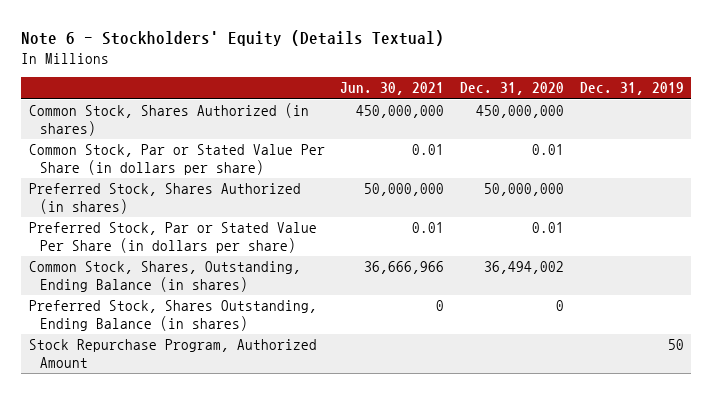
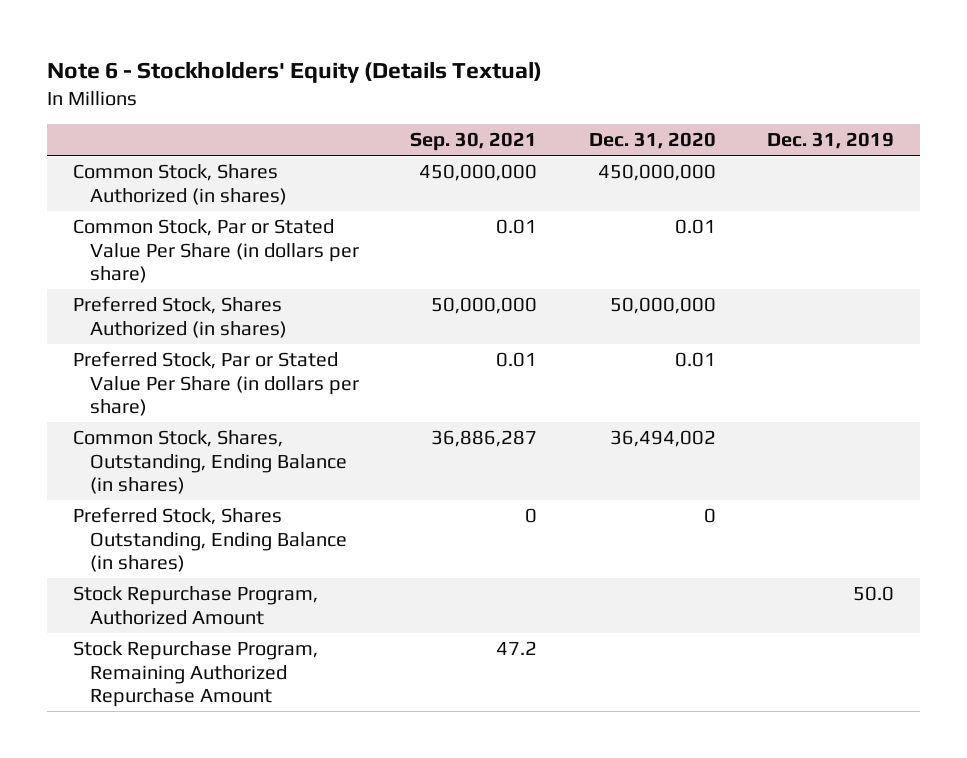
- | Jun. 30, 2021 | Dec. 31, 2020 | Dec. 31, 2019
+ | Sep. 30, 2021 | Dec. 31, 2020 | Dec. 31, 2019
- Stock Repurchase Program, Authorized Amount | | | 50
+ Stock Repurchase Program, Authorized Amount | | | 50.0
+ Stock Repurchase Program, Remaining Authorized Repurchase Amount | 47.2 | |

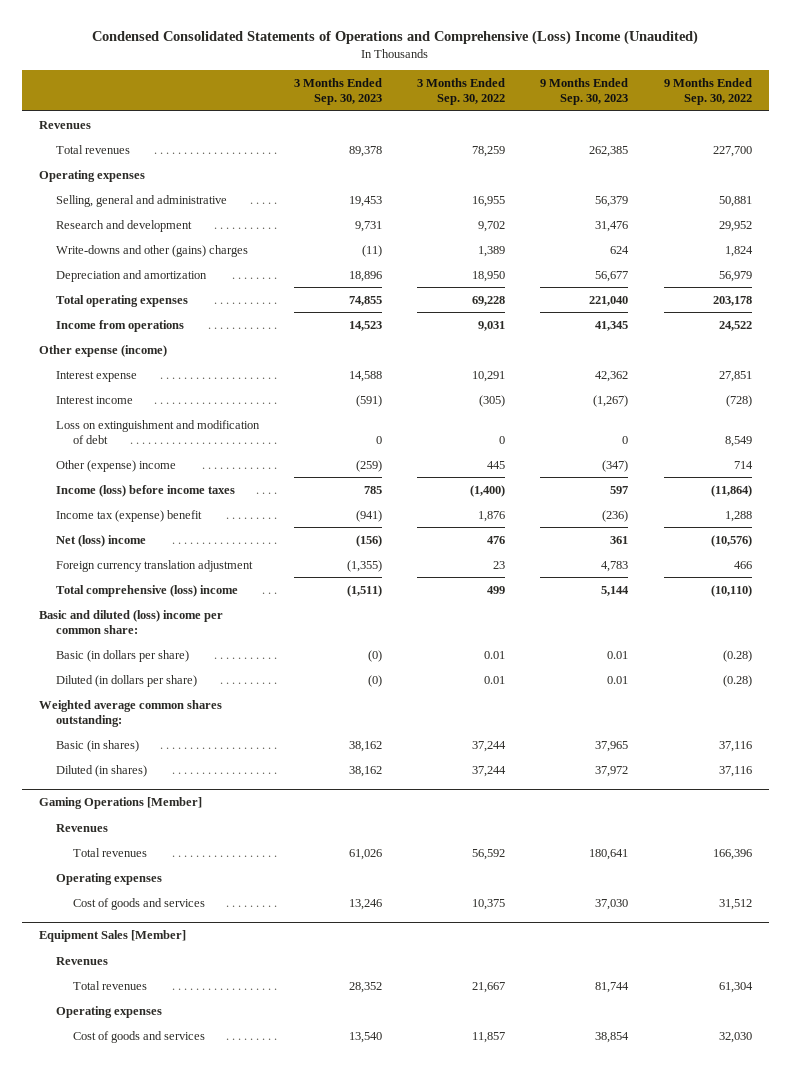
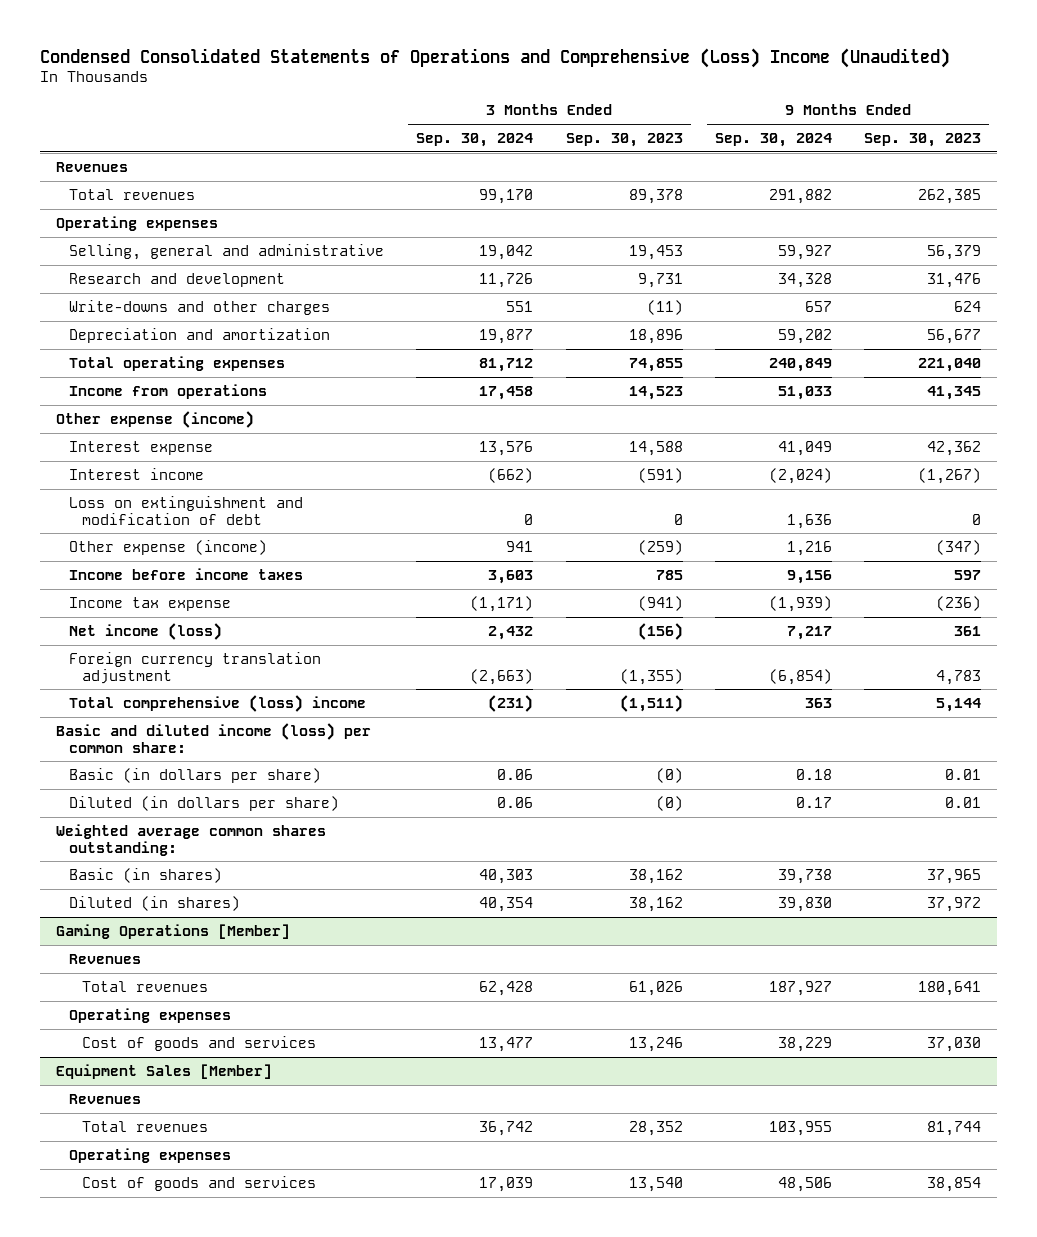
- | 3 Months Ended Sep. 30, 2023 | 3 Months Ended Sep. 30, 2022 | 9 Months Ended Sep. 30, 2023 | 9 Months Ended Sep. 30, 2022
+ | 3 Months Ended Sep. 30, 2024 | 3 Months Ended Sep. 30, 2023 | 9 Months Ended Sep. 30, 2024 | 9 Months Ended Sep. 30, 2023
- Write-downs and other (gains) charges | (11) | 1,389 | 624 | 1,824
+ Write-downs and other charges | 551 | (11) | 657 | 624
- Other (expense) income | (259) | 445 | (347) | 714
- Income (loss) before income taxes | 785 | (1,400) | 597 | (11,864)
- Income tax (expense) benefit | (941) | 1,876 | (236) | 1,288
- Net (loss) income | (156) | 476 | 361 | (10,576)
+ Other expense (income) | 941 | (259) | 1,216 | (347)
+ Income before income taxes | 3,603 | 785 | 9,156 | 597
+ Income tax expense | (1,171) | (941) | (1,939) | (236)
+ Net income (loss) | 2,432 | (156) | 7,217 | 361
- Basic and diluted (loss) income per common share:
+ Basic and diluted income (loss) per common share:

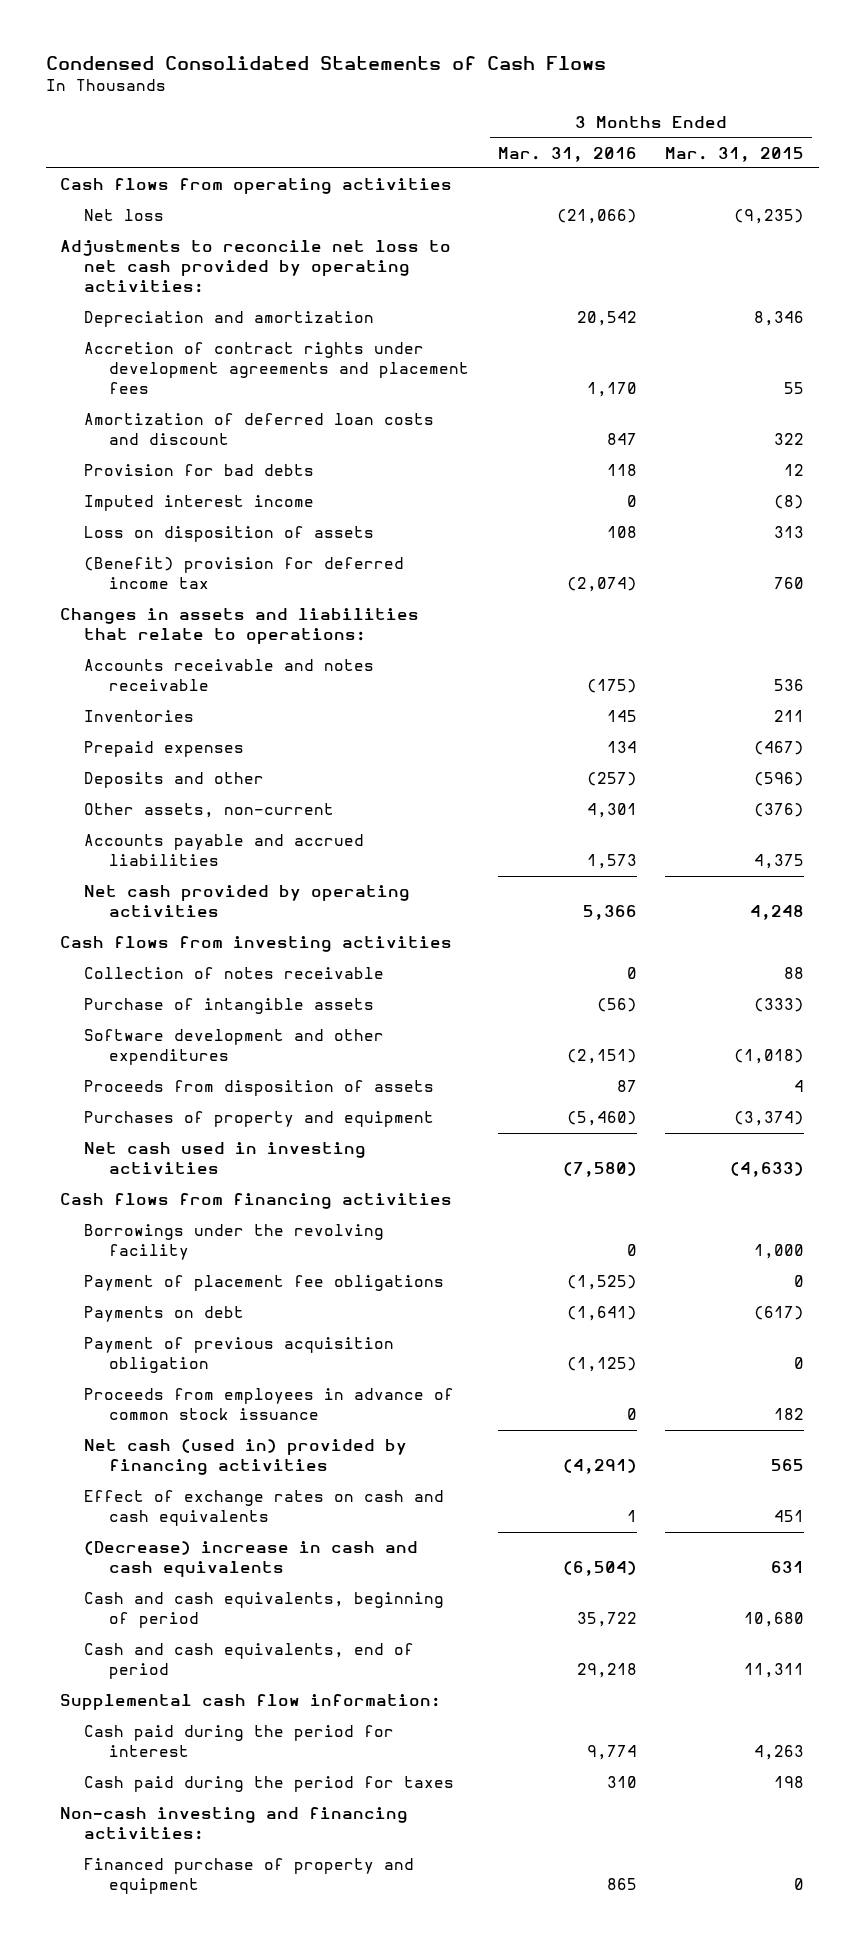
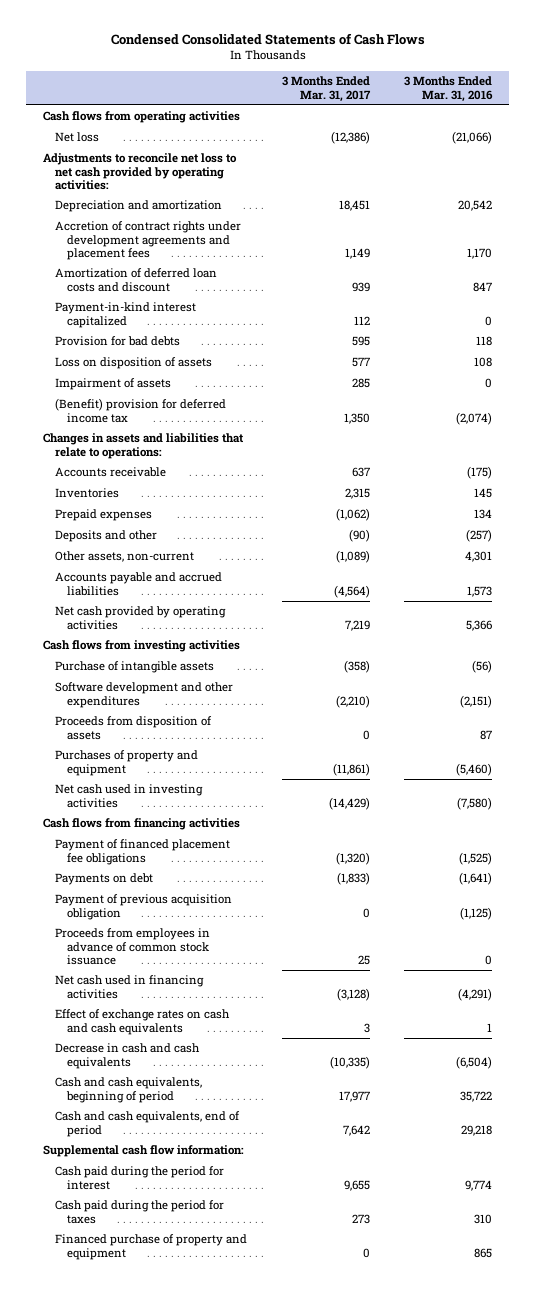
- | 3 Months Ended Mar. 31, 2016 | 3 Months Ended Mar. 31, 2015
+ | 3 Months Ended Mar. 31, 2017 | 3 Months Ended Mar. 31, 2016
+ Payment-in-kind interest capitalized | 112 | 0
- Imputed interest income | 0 | (8)
+ Impairment of assets | 285 | 0
- Accounts receivable and notes receivable | (175) | 536
+ Accounts receivable | 637 | (175)
- Collection of notes receivable | 0 | 88
- Borrowings under the revolving facility | 0 | 1,000
- Payment of placement fee obligations | (1,525) | 0
+ Payment of financed placement fee obligations | (1,320) | (1,525)
- Net cash (used in) provided by financing activities | (4,291) | 565
+ Net cash used in financing activities | (3,128) | (4,291)
- (Decrease) increase in cash and cash equivalents | (6,504) | 631
+ Decrease in cash and cash equivalents | (10,335) | (6,504)
- Non-cash investing and financing activities:

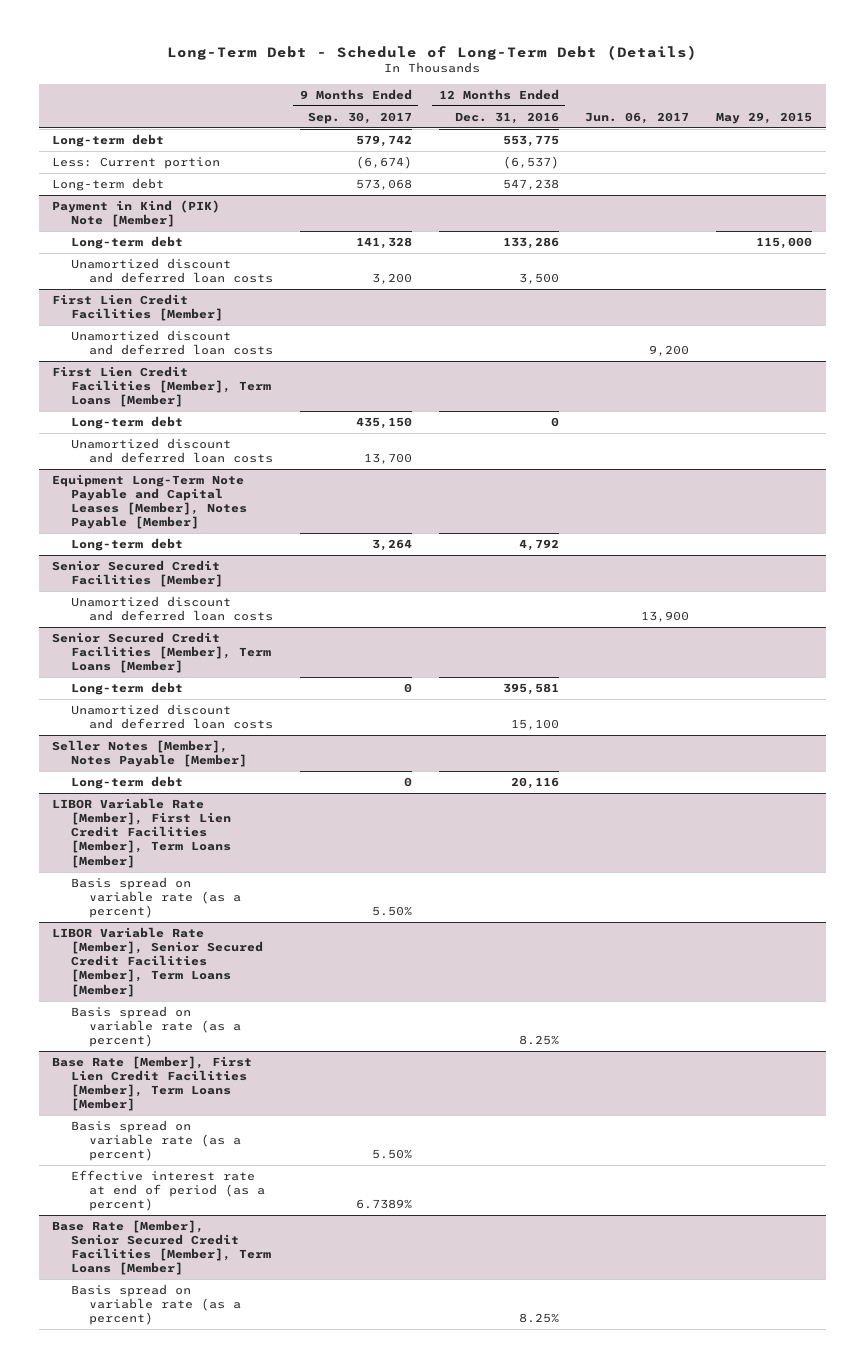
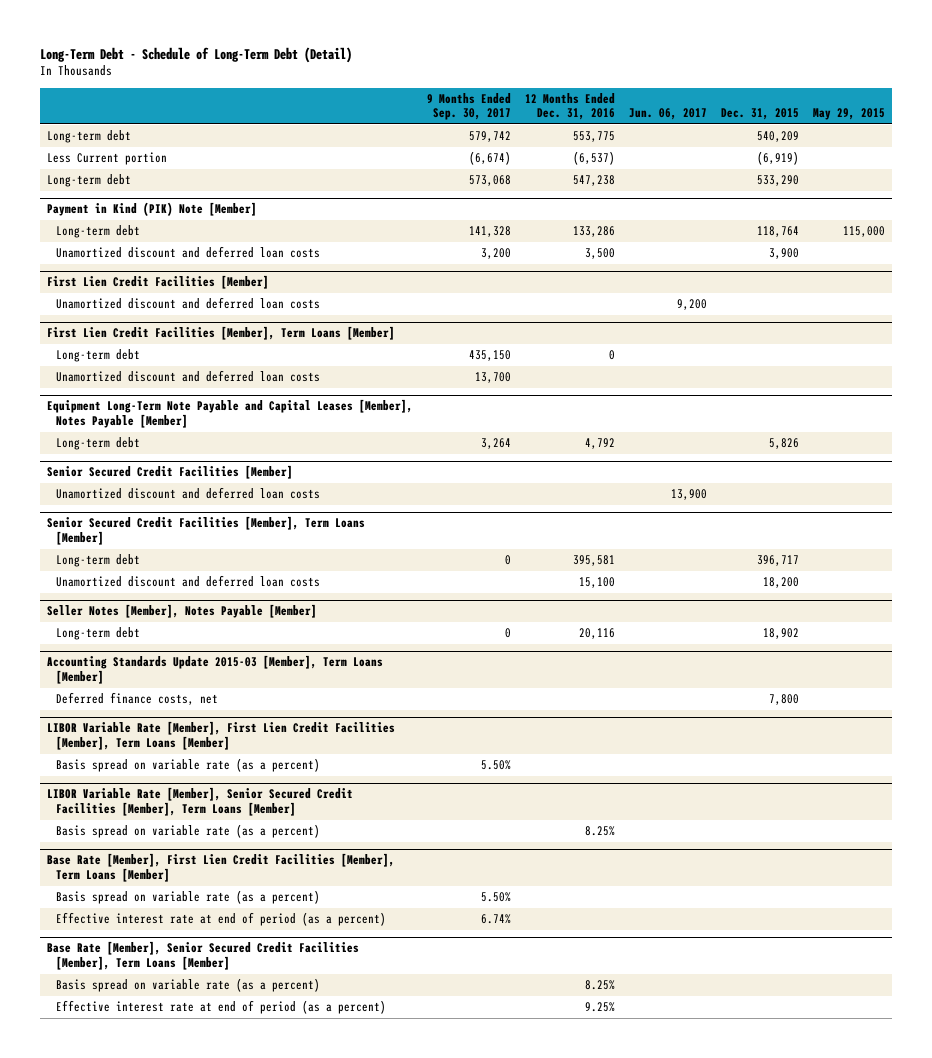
- Long-Term Debt - Schedule of Long-Term Debt (Details)
+ Long-Term Debt - Schedule of Long-Term Debt (Detail)
- | 9 Months Ended Sep. 30, 2017 | 12 Months Ended Dec. 31, 2016 | Jun. 06, 2017 | May 29, 2015
+ | 9 Months Ended Sep. 30, 2017 | 12 Months Ended Dec. 31, 2016 | Jun. 06, 2017 | Dec. 31, 2015 | May 29, 2015
- Less: Current portion | (6,674) | (6,537) | |
+ Less Current portion | (6,674) | (6,537) | | (6,919) |
+ Accounting Standards Update 2015-03 [Member], Term Loans [Member]
+ Deferred finance costs, net | | | | 7,800 |
@ Base Rate [Member], First Lien Credit Facilities [Member], Term Loans [Member]
- Effective interest rate at end of period (as a percent) | 6.7389% | | |
+ Effective interest rate at end of period (as a percent) | 6.74% | | | |
@ Base Rate [Member], Senior Secured Credit Facilities [Member], Term Loans [Member]
+ Effective interest rate at end of period (as a percent) | | 9.25% | | |

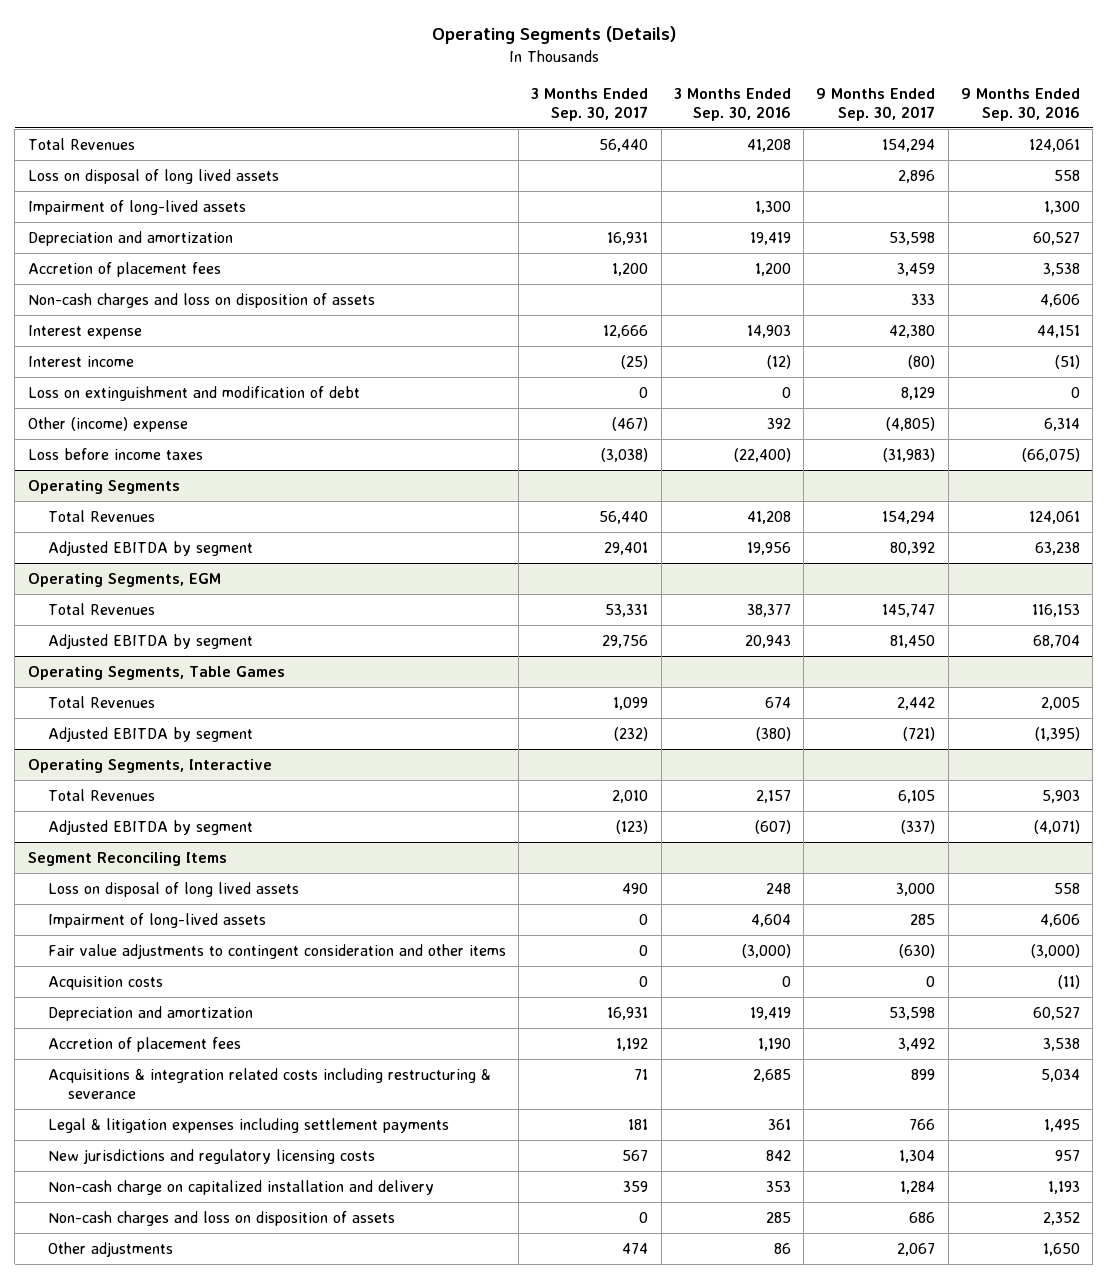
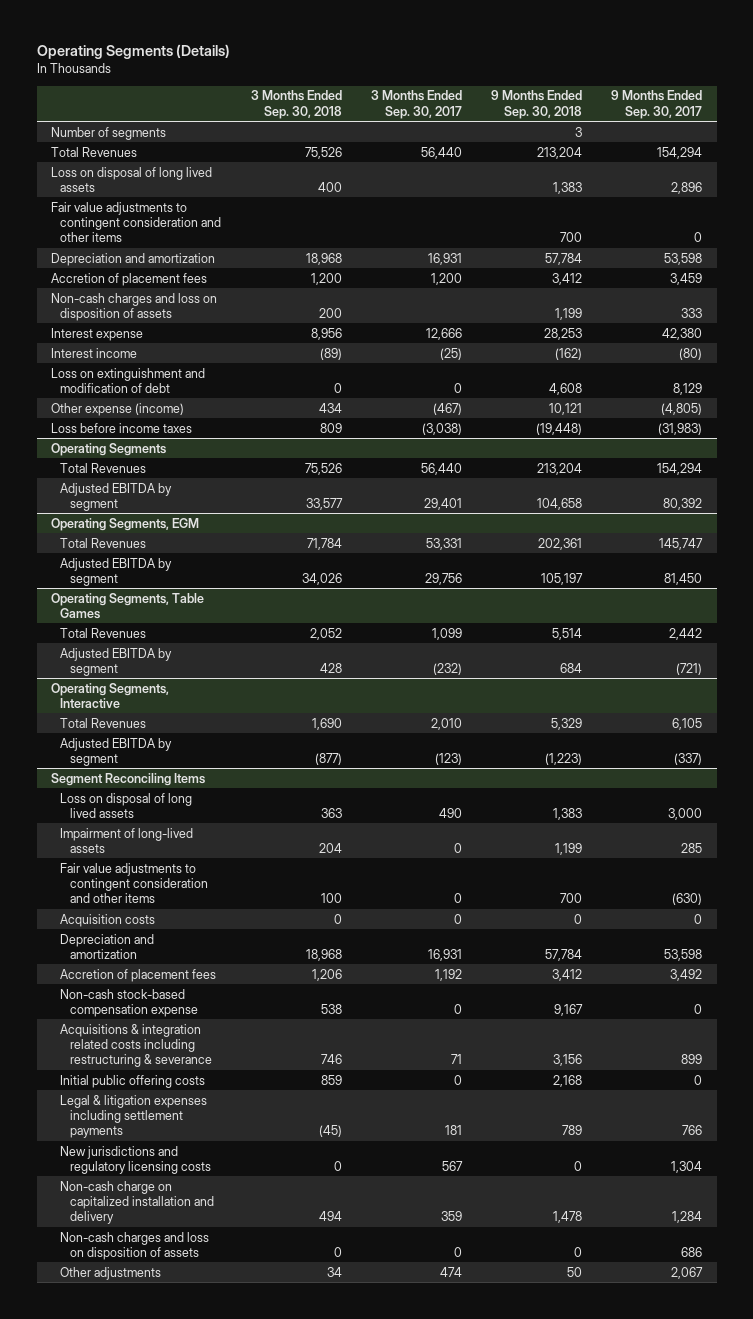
- | 3 Months Ended Sep. 30, 2017 | 3 Months Ended Sep. 30, 2016 | 9 Months Ended Sep. 30, 2017 | 9 Months Ended Sep. 30, 2016
+ | 3 Months Ended Sep. 30, 2018 | 3 Months Ended Sep. 30, 2017 | 9 Months Ended Sep. 30, 2018 | 9 Months Ended Sep. 30, 2017
+ Number of segments | | | 3 |
- Impairment of long-lived assets | | 1,300 | | 1,300
+ Fair value adjustments to contingent consideration and other items | | | 700 | 0
- Other (income) expense | (467) | 392 | (4,805) | 6,314
+ Other expense (income) | 434 | (467) | 10,121 | (4,805)
@ Segment Reconciling Items
+ Non-cash stock-based compensation expense | 538 | 0 | 9,167 | 0
+ Initial public offering costs | 859 | 0 | 2,168 | 0

